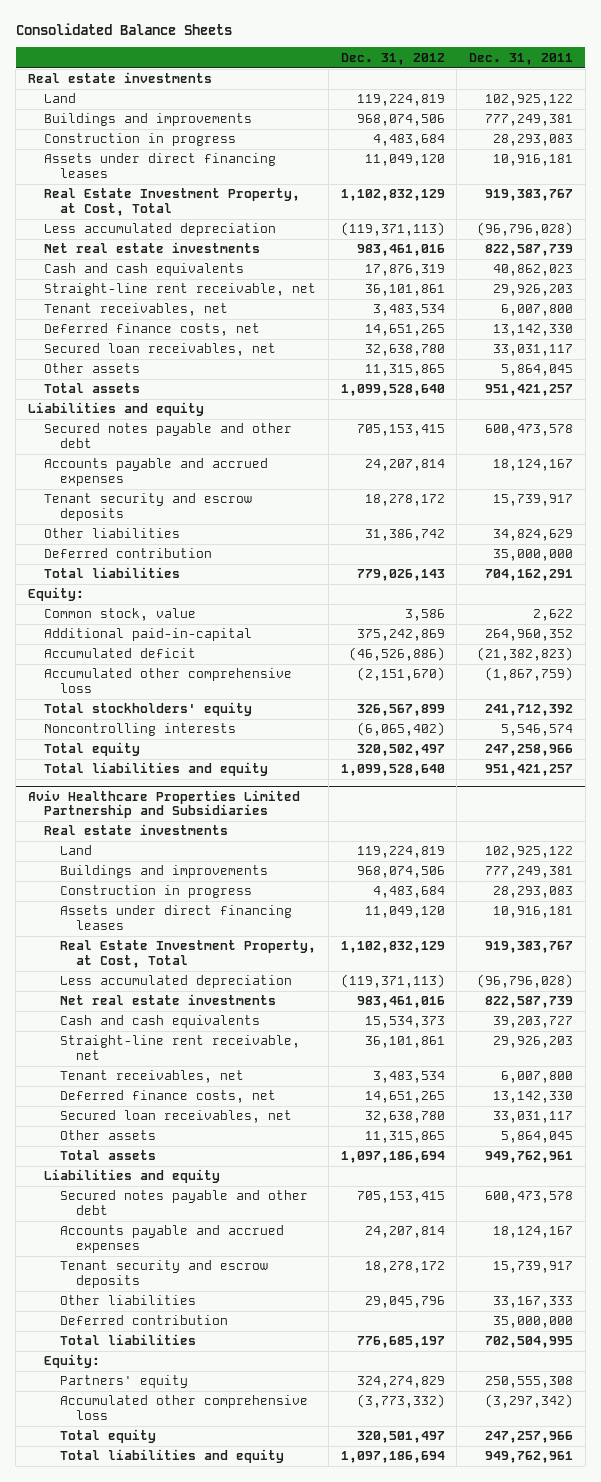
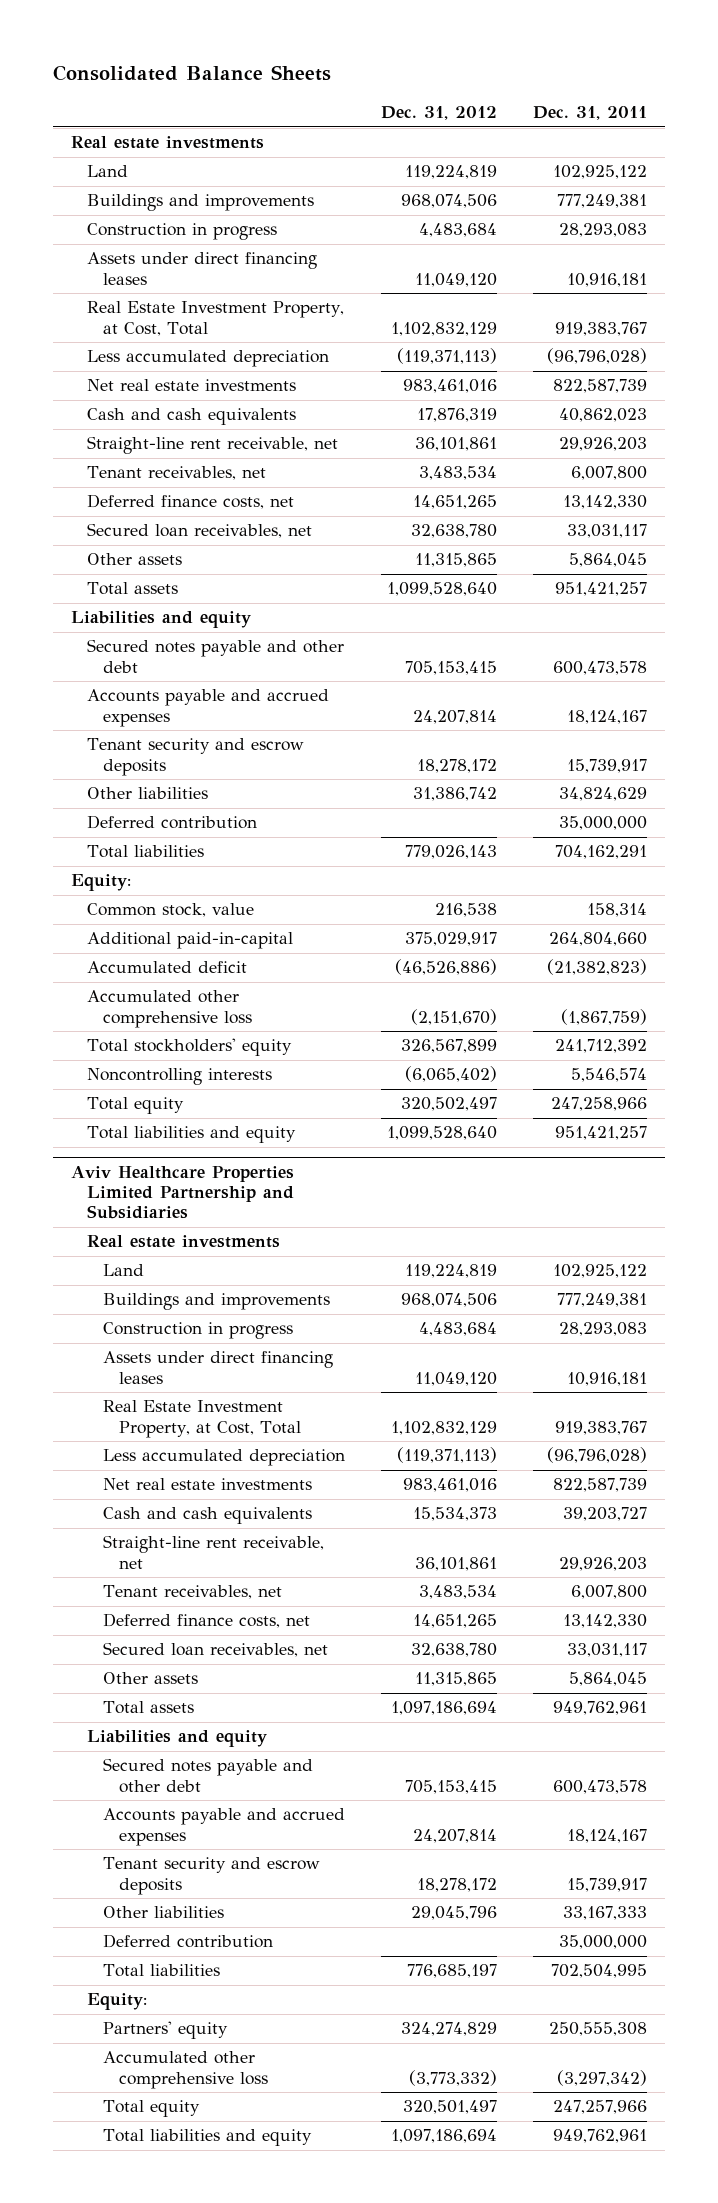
- Common stock, value | 3,586 | 2,622
- Additional paid-in-capital | 375,242,869 | 264,960,352
+ Common stock, value | 216,538 | 158,314
+ Additional paid-in-capital | 375,029,917 | 264,804,660

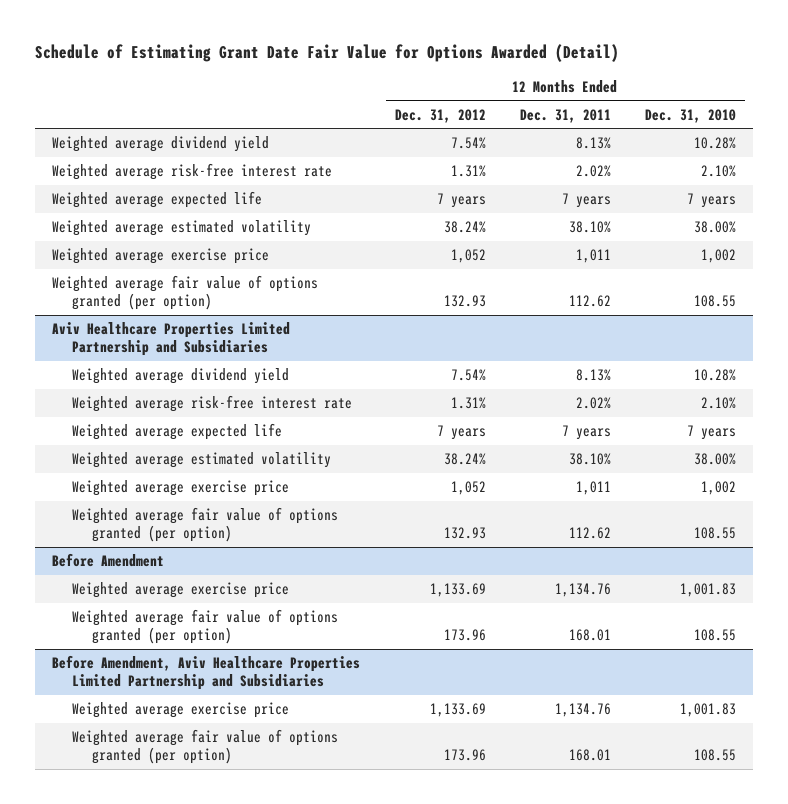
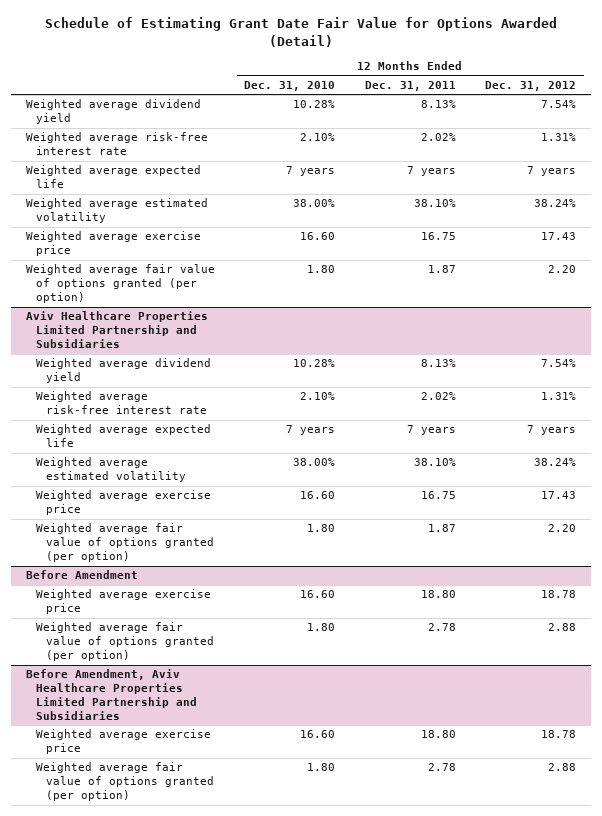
- | 12 Months Ended Dec. 31, 2012 | 12 Months Ended Dec. 31, 2011 | 12 Months Ended Dec. 31, 2010
+ | 12 Months Ended Dec. 31, 2010 | 12 Months Ended Dec. 31, 2011 | 12 Months Ended Dec. 31, 2012
- Weighted average exercise price | 1,052 | 1,011 | 1,002
- Weighted average fair value of options granted (per option) | 132.93 | 112.62 | 108.55
+ Weighted average exercise price | 16.60 | 16.75 | 17.43
+ Weighted average fair value of options granted (per option) | 1.80 | 1.87 | 2.20
@ Aviv Healthcare Properties Limited Partnership and Subsidiaries
- Weighted average exercise price | 1,052 | 1,011 | 1,002
- Weighted average fair value of options granted (per option) | 132.93 | 112.62 | 108.55
+ Weighted average exercise price | 16.60 | 16.75 | 17.43
+ Weighted average fair value of options granted (per option) | 1.80 | 1.87 | 2.20
@ Before Amendment
- Weighted average exercise price | 1,133.69 | 1,134.76 | 1,001.83
- Weighted average fair value of options granted (per option) | 173.96 | 168.01 | 108.55
+ Weighted average exercise price | 16.60 | 18.80 | 18.78
+ Weighted average fair value of options granted (per option) | 1.80 | 2.78 | 2.88
@ Before Amendment, Aviv Healthcare Properties Limited Partnership and Subsidiaries
- Weighted average exercise price | 1,133.69 | 1,134.76 | 1,001.83
- Weighted average fair value of options granted (per option) | 173.96 | 168.01 | 108.55
+ Weighted average exercise price | 16.60 | 18.80 | 18.78
+ Weighted average fair value of options granted (per option) | 1.80 | 2.78 | 2.88

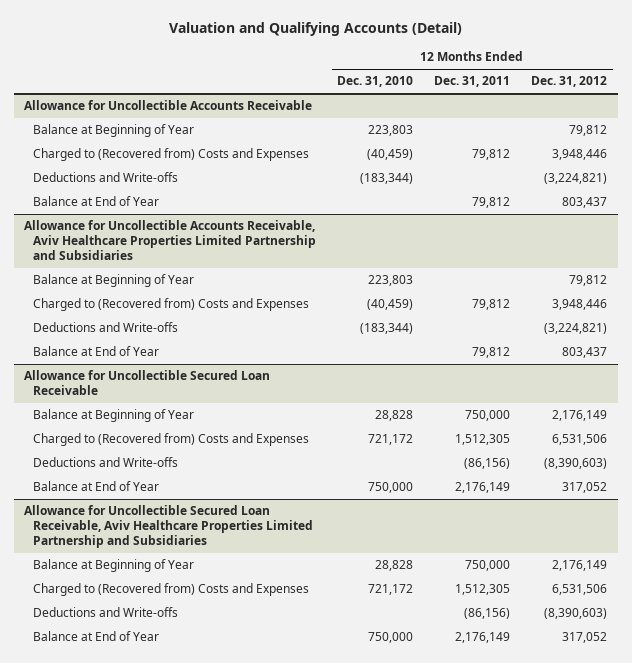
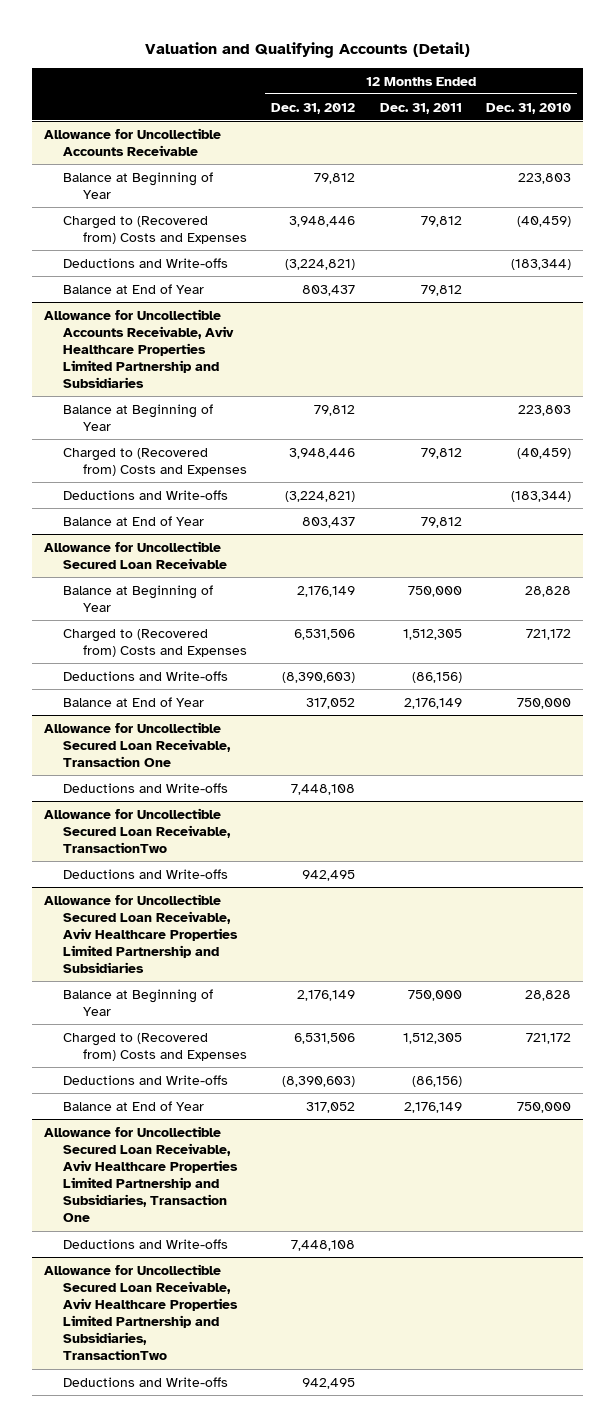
- | 12 Months Ended Dec. 31, 2010 | 12 Months Ended Dec. 31, 2011 | 12 Months Ended Dec. 31, 2012
+ | 12 Months Ended Dec. 31, 2012 | 12 Months Ended Dec. 31, 2011 | 12 Months Ended Dec. 31, 2010
+ Allowance for Uncollectible Secured Loan Receivable, Transaction One
+ Deductions and Write-offs | 7,448,108 | |
+ Allowance for Uncollectible Secured Loan Receivable, TransactionTwo
+ Deductions and Write-offs | 942,495 | |
+ Allowance for Uncollectible Secured Loan Receivable, Aviv Healthcare Properties Limited Partnership and Subsidiaries, Transaction One
+ Deductions and Write-offs | 7,448,108 | |
+ Allowance for Uncollectible Secured Loan Receivable, Aviv Healthcare Properties Limited Partnership and Subsidiaries, TransactionTwo
+ Deductions and Write-offs | 942,495 | |

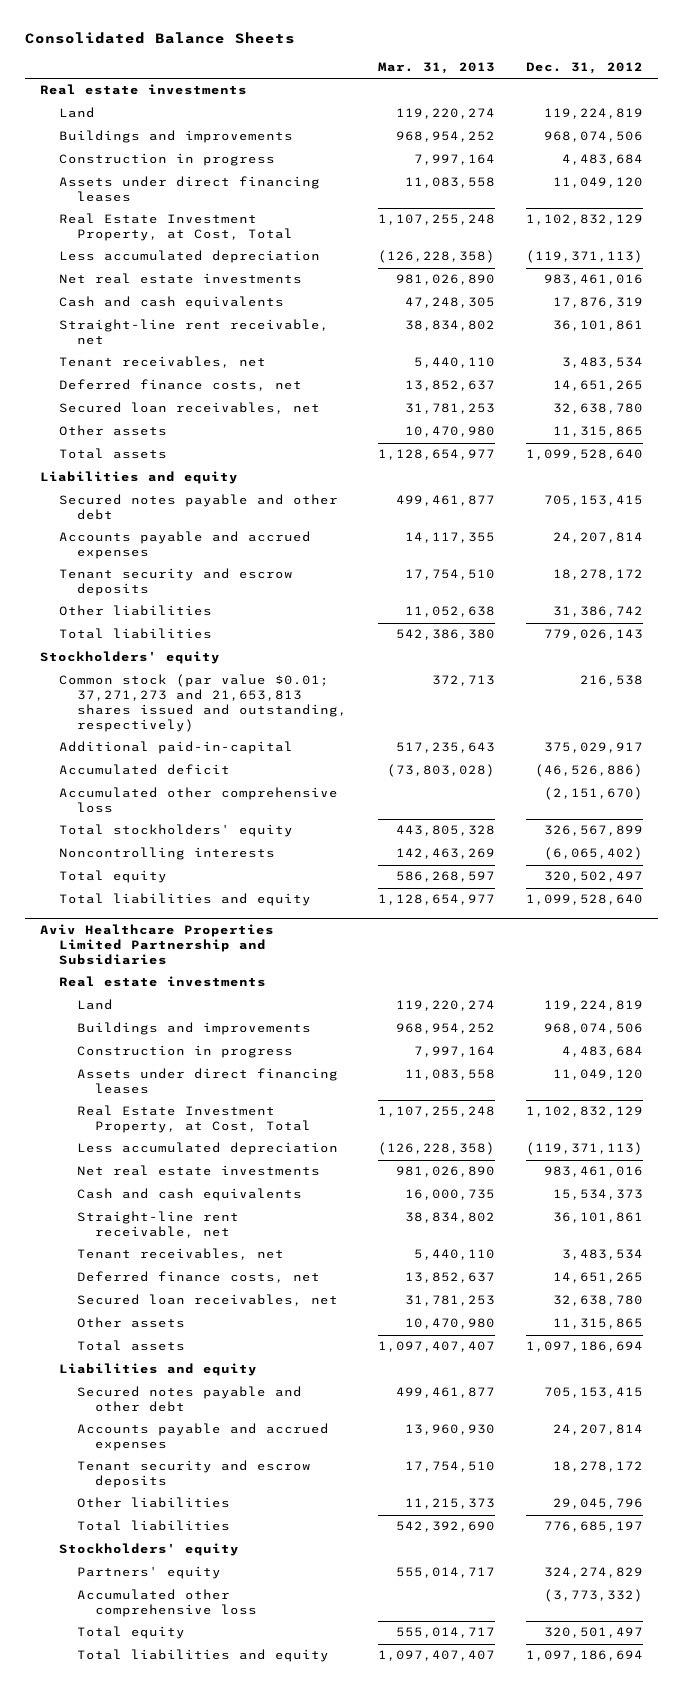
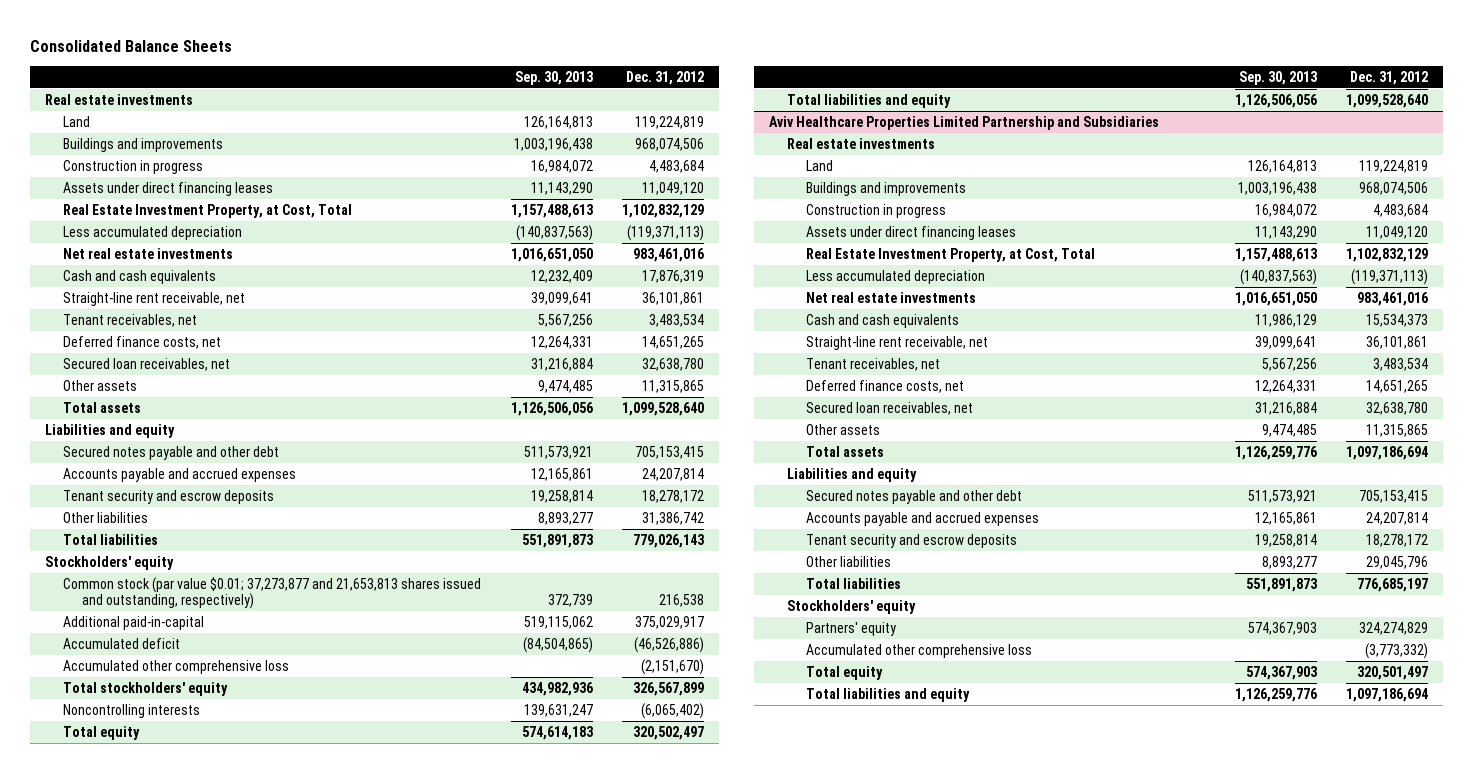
- | Mar. 31, 2013 | Dec. 31, 2012
+ | Sep. 30, 2013 | Dec. 31, 2012
- Common stock (par value $0.01; 37,271,273 and 21,653,813 shares issued and outstanding, respectively) | 372,713 | 216,538
+ Common stock (par value $0.01; 37,273,877 and 21,653,813 shares issued and outstanding, respectively) | 372,739 | 216,538

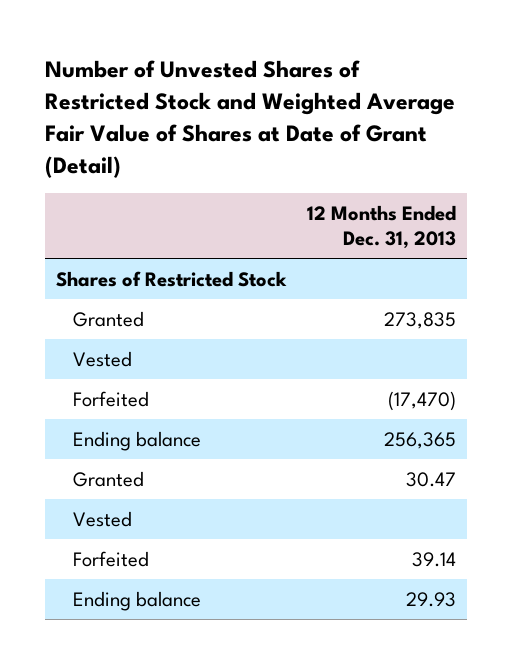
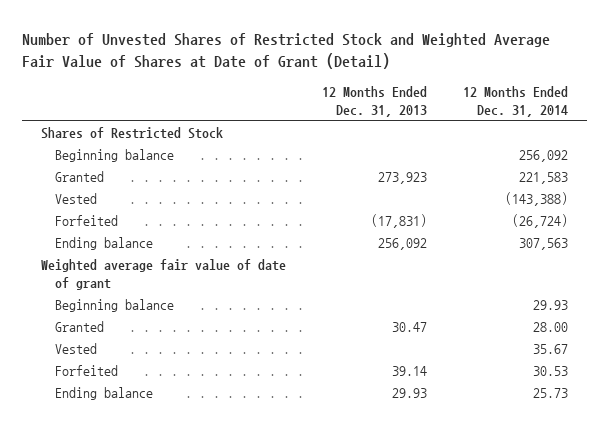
- | 12 Months Ended Dec. 31, 2013
+ | 12 Months Ended Dec. 31, 2013 | 12 Months Ended Dec. 31, 2014
- Granted | 273,835
+ Beginning balance | | 256,092
+ Granted | 273,923 | 221,583
- Forfeited | (17,470)
- Ending balance | 256,365
+ Forfeited | (17,831) | (26,724)
+ Ending balance | 256,092 | 307,563
+ Weighted average fair value of date of grant
+ Beginning balance | | 29.93

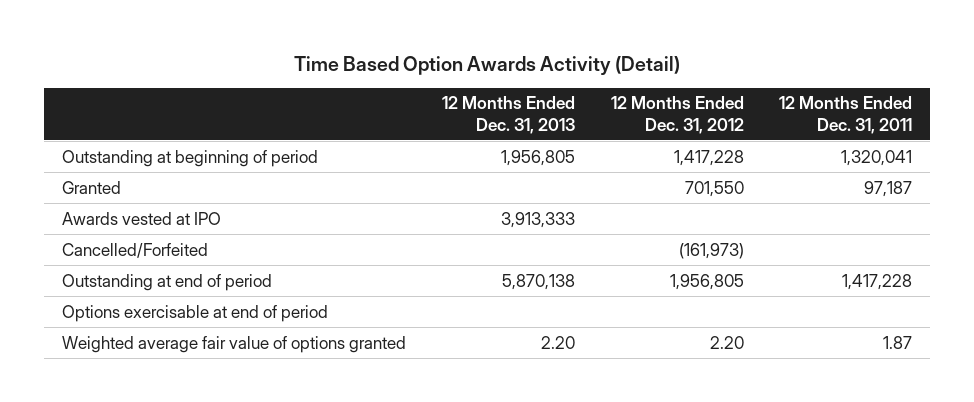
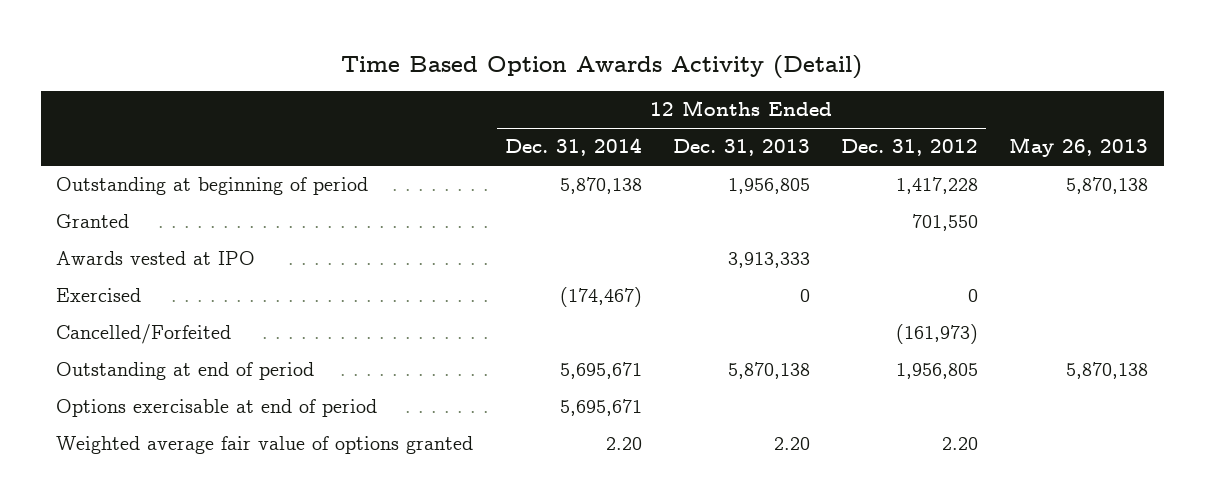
- | 12 Months Ended Dec. 31, 2013 | 12 Months Ended Dec. 31, 2012 | 12 Months Ended Dec. 31, 2011
+ | 12 Months Ended Dec. 31, 2014 | 12 Months Ended Dec. 31, 2013 | 12 Months Ended Dec. 31, 2012 | May 26, 2013
+ Exercised | (174,467) | 0 | 0 |

